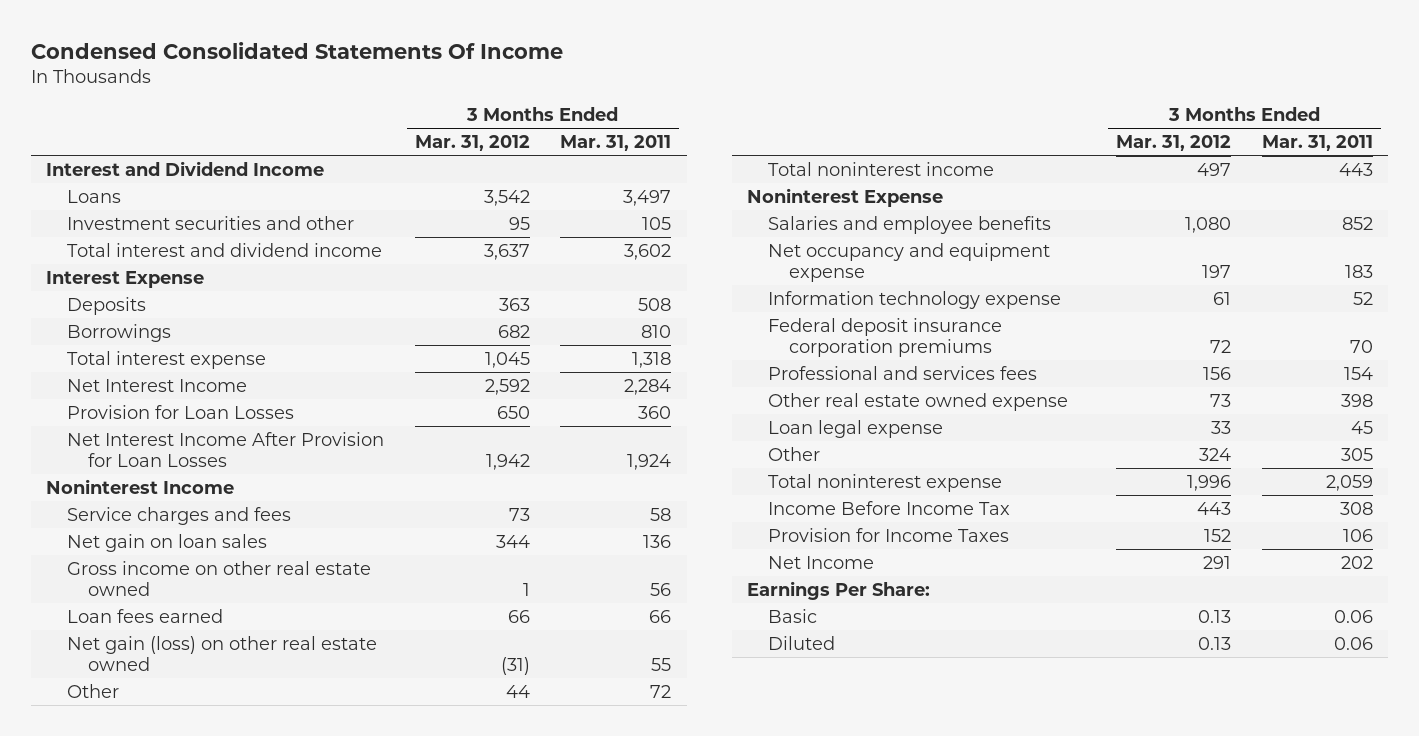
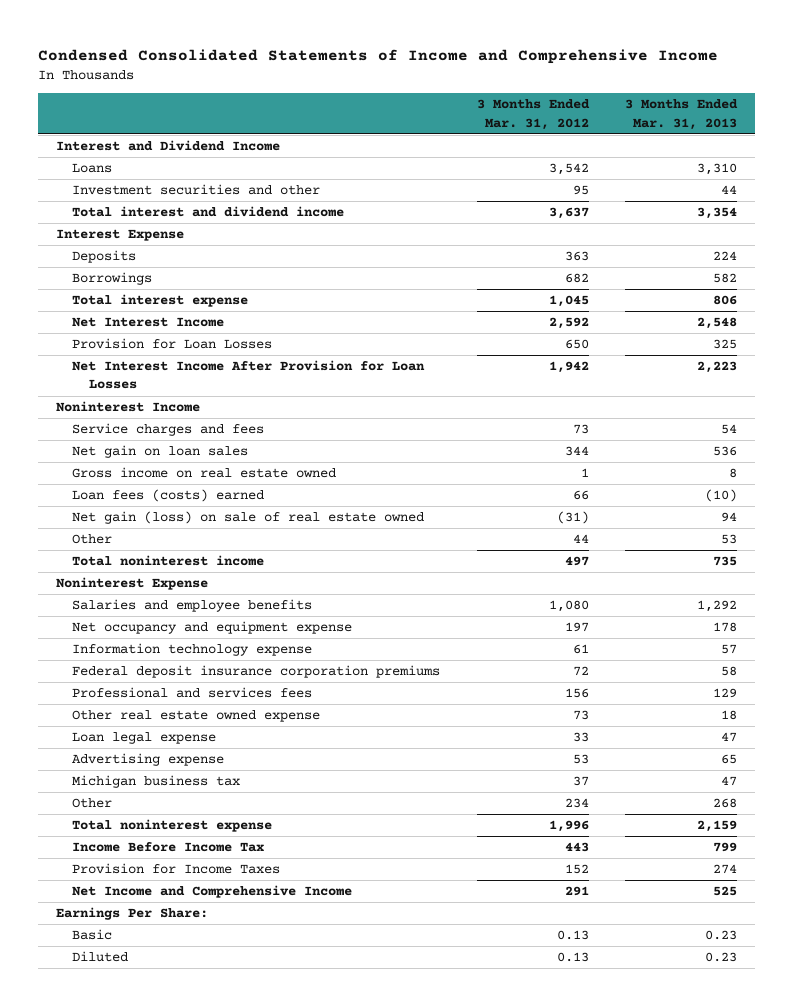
- Condensed Consolidated Statements Of Income
+ Condensed Consolidated Statements of Income and Comprehensive Income
- | 3 Months Ended Mar. 31, 2012 | 3 Months Ended Mar. 31, 2011
+ | 3 Months Ended Mar. 31, 2012 | 3 Months Ended Mar. 31, 2013
- Gross income on other real estate owned | 1 | 56
- Loan fees earned | 66 | 66
- Net gain (loss) on other real estate owned | (31) | 55
+ Gross income on real estate owned | 1 | 8
+ Loan fees (costs) earned | 66 | (10)
+ Net gain (loss) on sale of real estate owned | (31) | 94
- Other | 324 | 305
+ Advertising expense | 53 | 65
+ Michigan business tax | 37 | 47
+ Other | 234 | 268
- Net Income | 291 | 202
+ Net Income and Comprehensive Income | 291 | 525

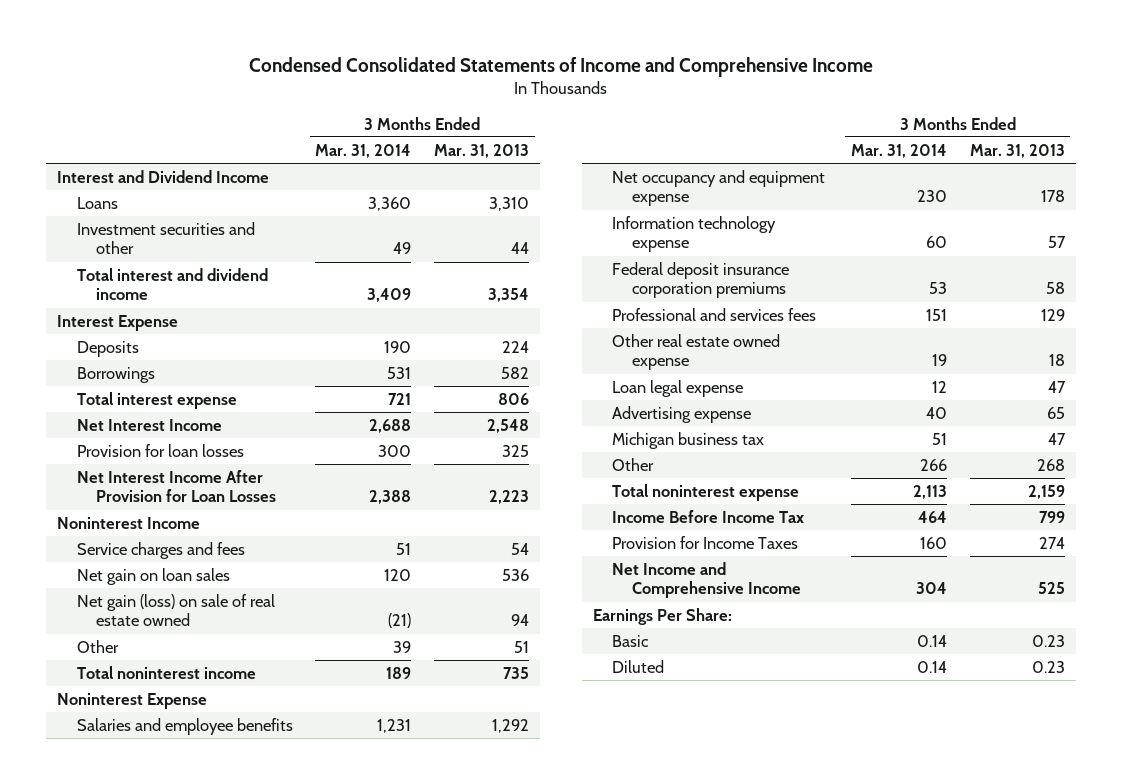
- | 3 Months Ended Mar. 31, 2012 | 3 Months Ended Mar. 31, 2013
+ | 3 Months Ended Mar. 31, 2014 | 3 Months Ended Mar. 31, 2013
- Provision for Loan Losses | 650 | 325
+ Provision for loan losses | 300 | 325
- Gross income on real estate owned | 1 | 8
- Loan fees (costs) earned | 66 | (10)
- Other | 44 | 53
+ Other | 39 | 51

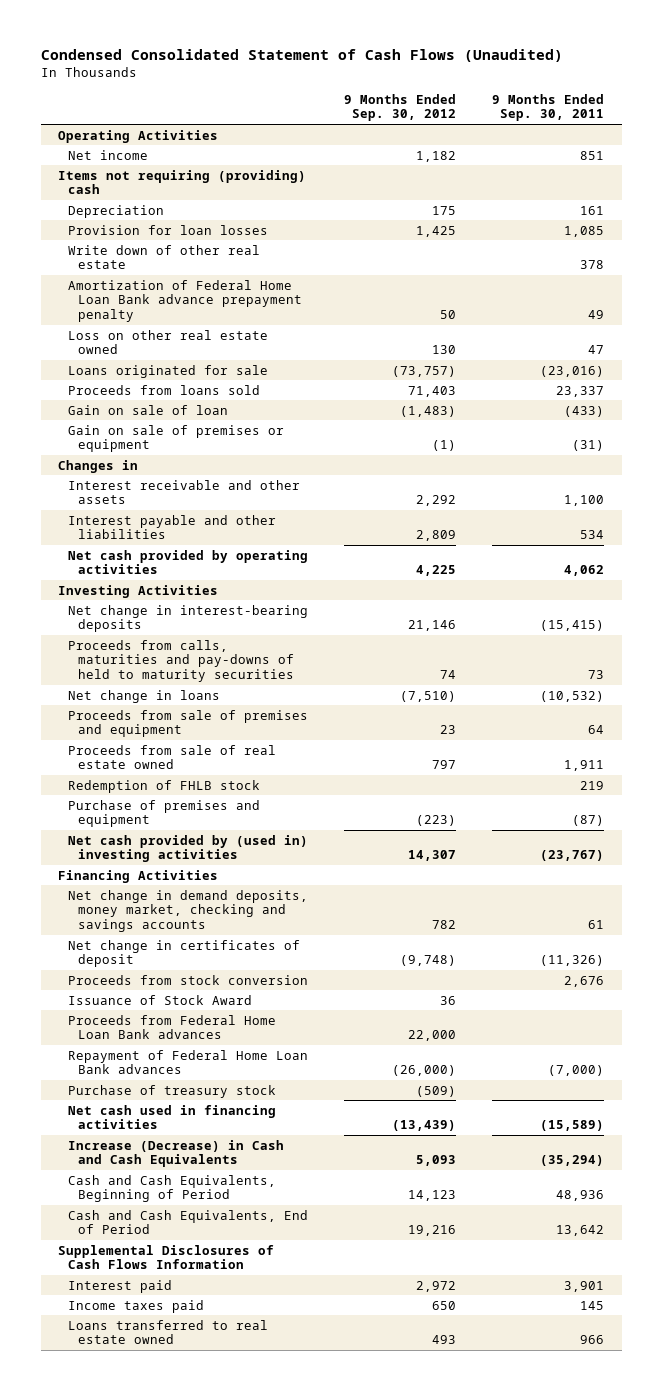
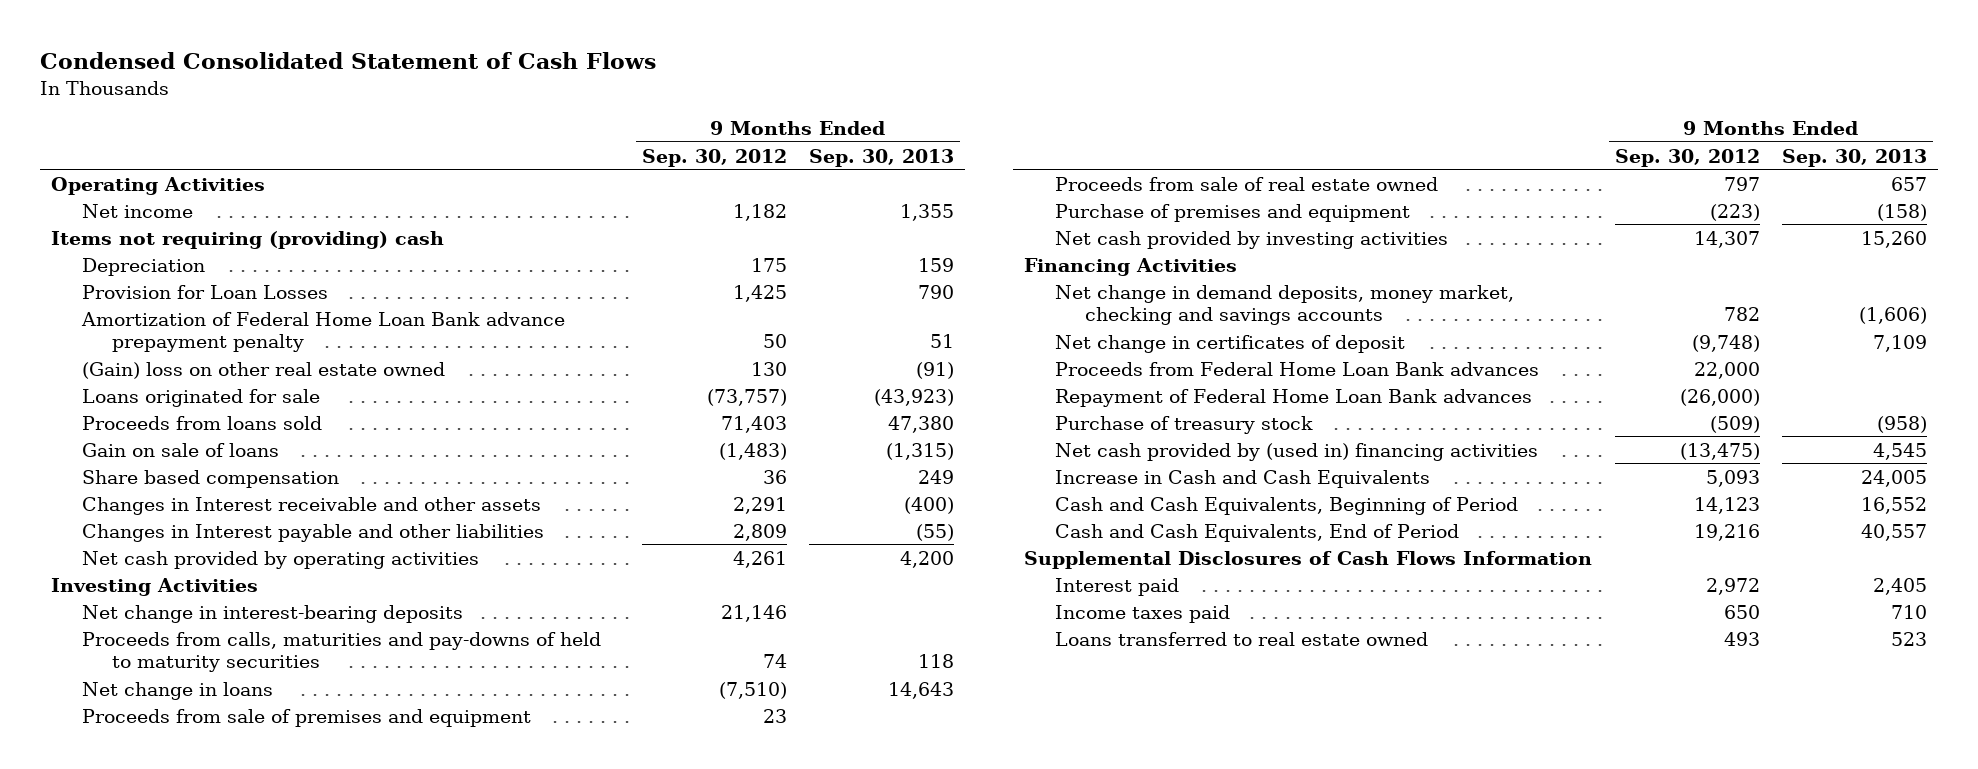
- Condensed Consolidated Statement of Cash Flows (Unaudited)
+ Condensed Consolidated Statement of Cash Flows
- | 9 Months Ended Sep. 30, 2012 | 9 Months Ended Sep. 30, 2011
+ | 9 Months Ended Sep. 30, 2012 | 9 Months Ended Sep. 30, 2013
- Provision for loan losses | 1,425 | 1,085
- Write down of other real estate | | 378
+ Provision for Loan Losses | 1,425 | 790
- Loss on other real estate owned | 130 | 47
+ (Gain) loss on other real estate owned | 130 | (91)
- Gain on sale of loan | (1,483) | (433)
- Gain on sale of premises or equipment | (1) | (31)
- Changes in
- Interest receivable and other assets | 2,292 | 1,100
- Interest payable and other liabilities | 2,809 | 534
- Net cash provided by operating activities | 4,225 | 4,062
+ Gain on sale of loans | (1,483) | (1,315)
+ Share based compensation | 36 | 249
+ Changes in Interest receivable and other assets | 2,291 | (400)
+ Changes in Interest payable and other liabilities | 2,809 | (55)
+ Net cash provided by operating activities | 4,261 | 4,200
- Redemption of FHLB stock | | 219
- Net cash provided by (used in) investing activities | 14,307 | (23,767)
+ Net cash provided by investing activities | 14,307 | 15,260
- Proceeds from stock conversion | | 2,676
- Issuance of Stock Award | 36 |
- Net cash used in financing activities | (13,439) | (15,589)
- Increase (Decrease) in Cash and Cash Equivalents | 5,093 | (35,294)
+ Net cash provided by (used in) financing activities | (13,475) | 4,545
+ Increase in Cash and Cash Equivalents | 5,093 | 24,005

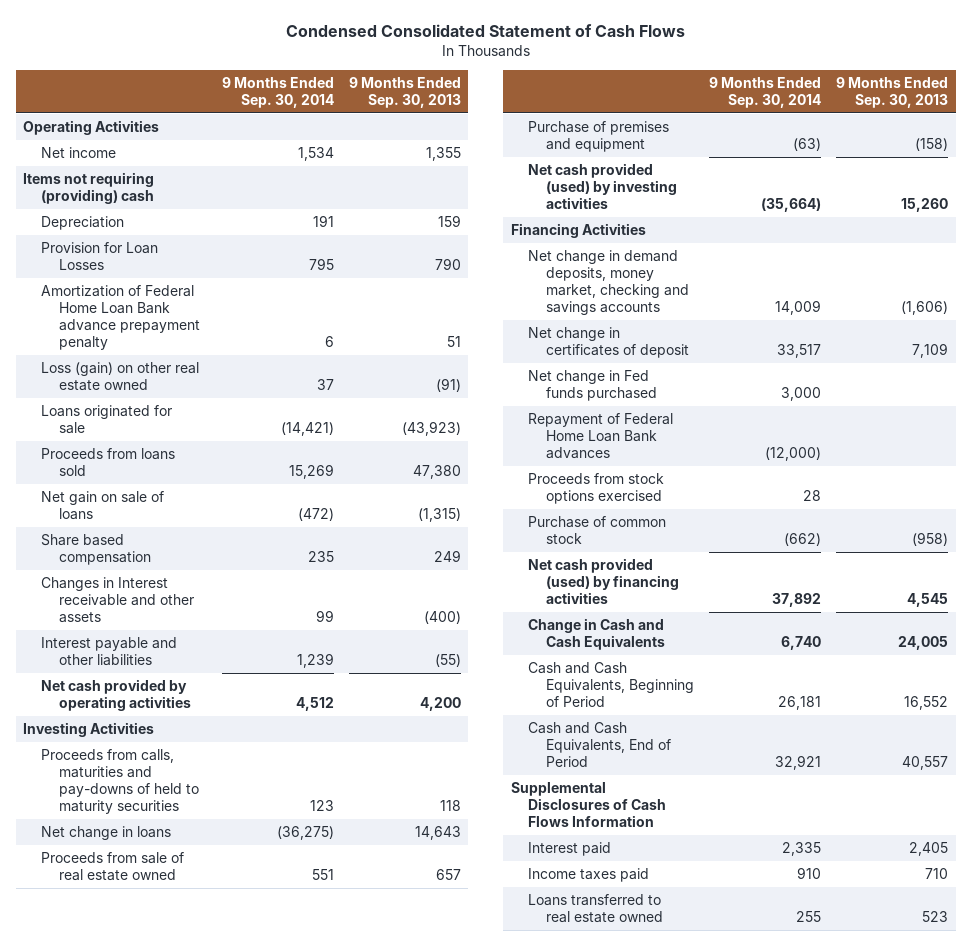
- | 9 Months Ended Sep. 30, 2012 | 9 Months Ended Sep. 30, 2013
+ | 9 Months Ended Sep. 30, 2014 | 9 Months Ended Sep. 30, 2013
- (Gain) loss on other real estate owned | 130 | (91)
+ Loss (gain) on other real estate owned | 37 | (91)
- Gain on sale of loans | (1,483) | (1,315)
+ Net gain on sale of loans | (472) | (1,315)
- Changes in Interest payable and other liabilities | 2,809 | (55)
+ Interest payable and other liabilities | 1,239 | (55)
- Net change in interest-bearing deposits | 21,146 |
- Proceeds from sale of premises and equipment | 23 |
- Net cash provided by investing activities | 14,307 | 15,260
+ Net cash provided (used) by investing activities | (35,664) | 15,260
- Proceeds from Federal Home Loan Bank advances | 22,000 |
+ Net change in Fed funds purchased | 3,000 |
- Purchase of treasury stock | (509) | (958)
- Net cash provided by (used in) financing activities | (13,475) | 4,545
- Increase in Cash and Cash Equivalents | 5,093 | 24,005
+ Proceeds from stock options exercised | 28 |
+ Purchase of common stock | (662) | (958)
+ Net cash provided (used) by financing activities | 37,892 | 4,545
+ Change in Cash and Cash Equivalents | 6,740 | 24,005

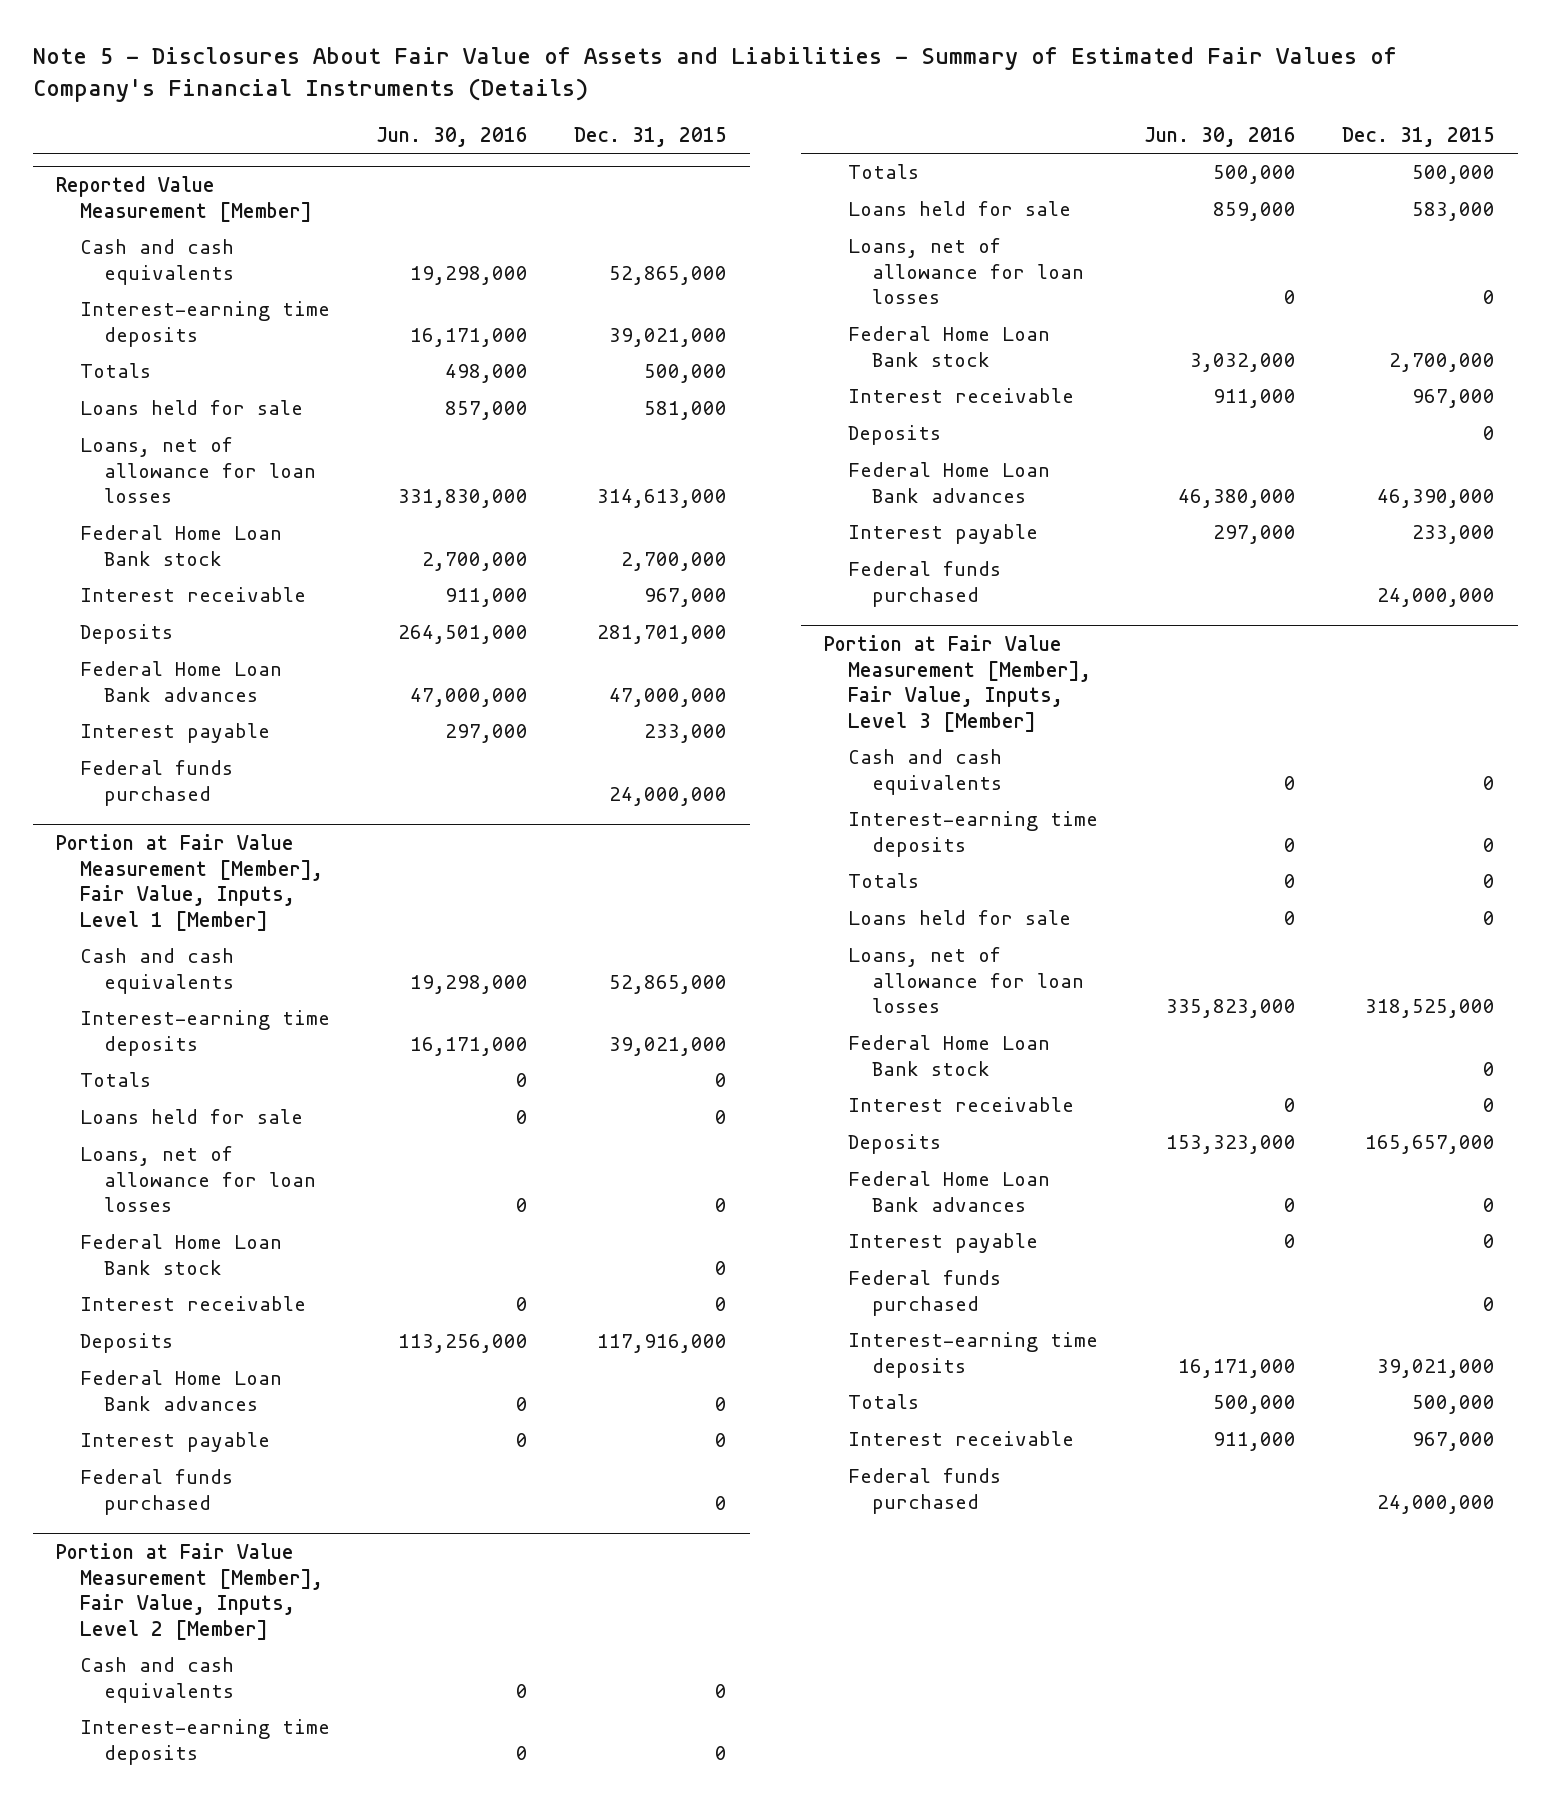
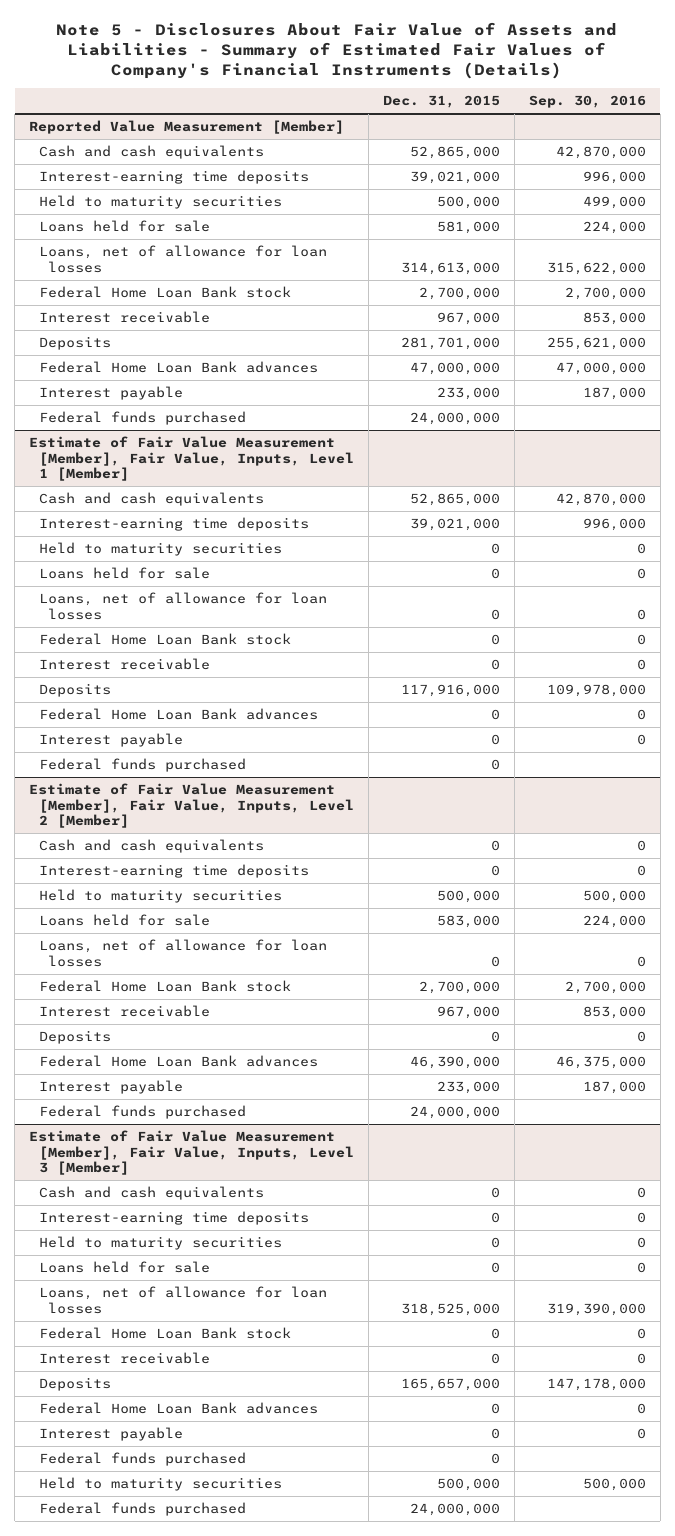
- | Jun. 30, 2016 | Dec. 31, 2015
+ | Dec. 31, 2015 | Sep. 30, 2016
@ Reported Value Measurement [Member]
- Totals | 498,000 | 500,000
+ Held to maturity securities | 500,000 | 499,000
- Portion at Fair Value Measurement [Member], Fair Value, Inputs, Level 1 [Member]
+ Estimate of Fair Value Measurement [Member], Fair Value, Inputs, Level 1 [Member]
- Totals | 0 | 0
+ Held to maturity securities | 0 | 0
- Portion at Fair Value Measurement [Member], Fair Value, Inputs, Level 2 [Member]
+ Estimate of Fair Value Measurement [Member], Fair Value, Inputs, Level 2 [Member]
- Totals | 500,000 | 500,000
+ Held to maturity securities | 500,000 | 500,000
- Portion at Fair Value Measurement [Member], Fair Value, Inputs, Level 3 [Member]
+ Estimate of Fair Value Measurement [Member], Fair Value, Inputs, Level 3 [Member]
- Totals | 0 | 0
+ Held to maturity securities | 0 | 0
- Interest-earning time deposits | 16,171,000 | 39,021,000
- Totals | 500,000 | 500,000
- Interest receivable | 911,000 | 967,000
+ Held to maturity securities | 500,000 | 500,000

